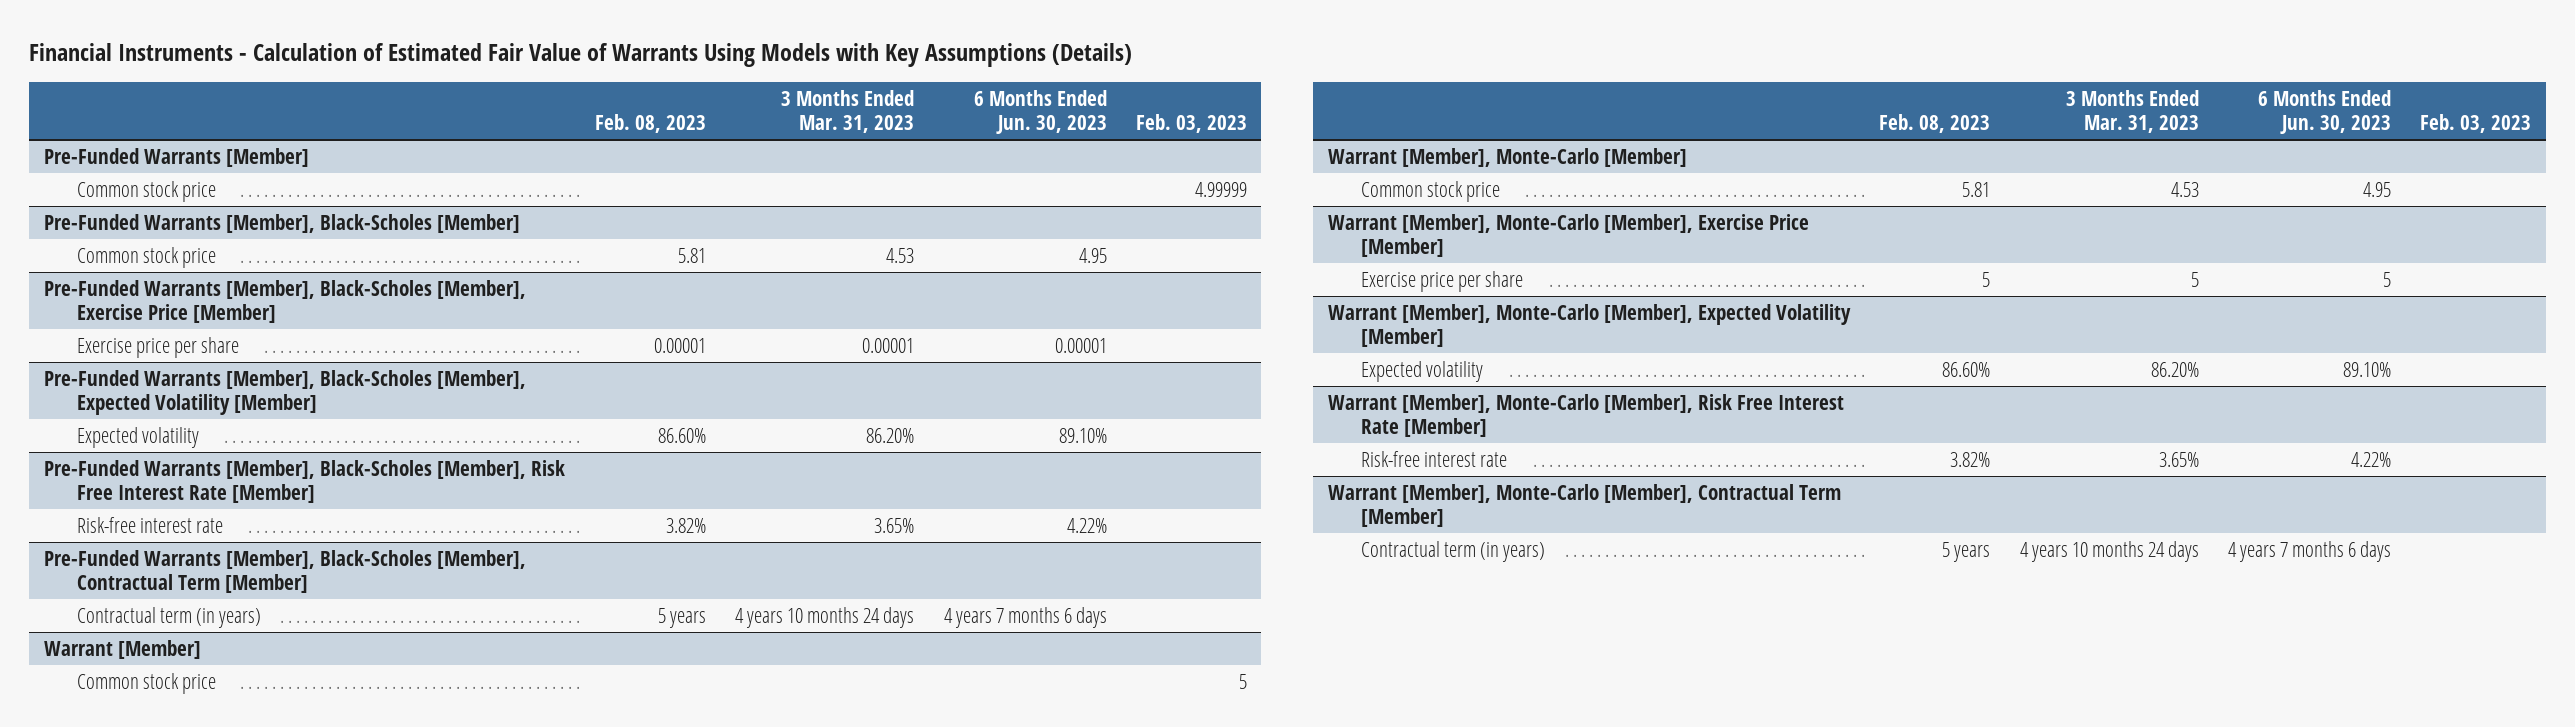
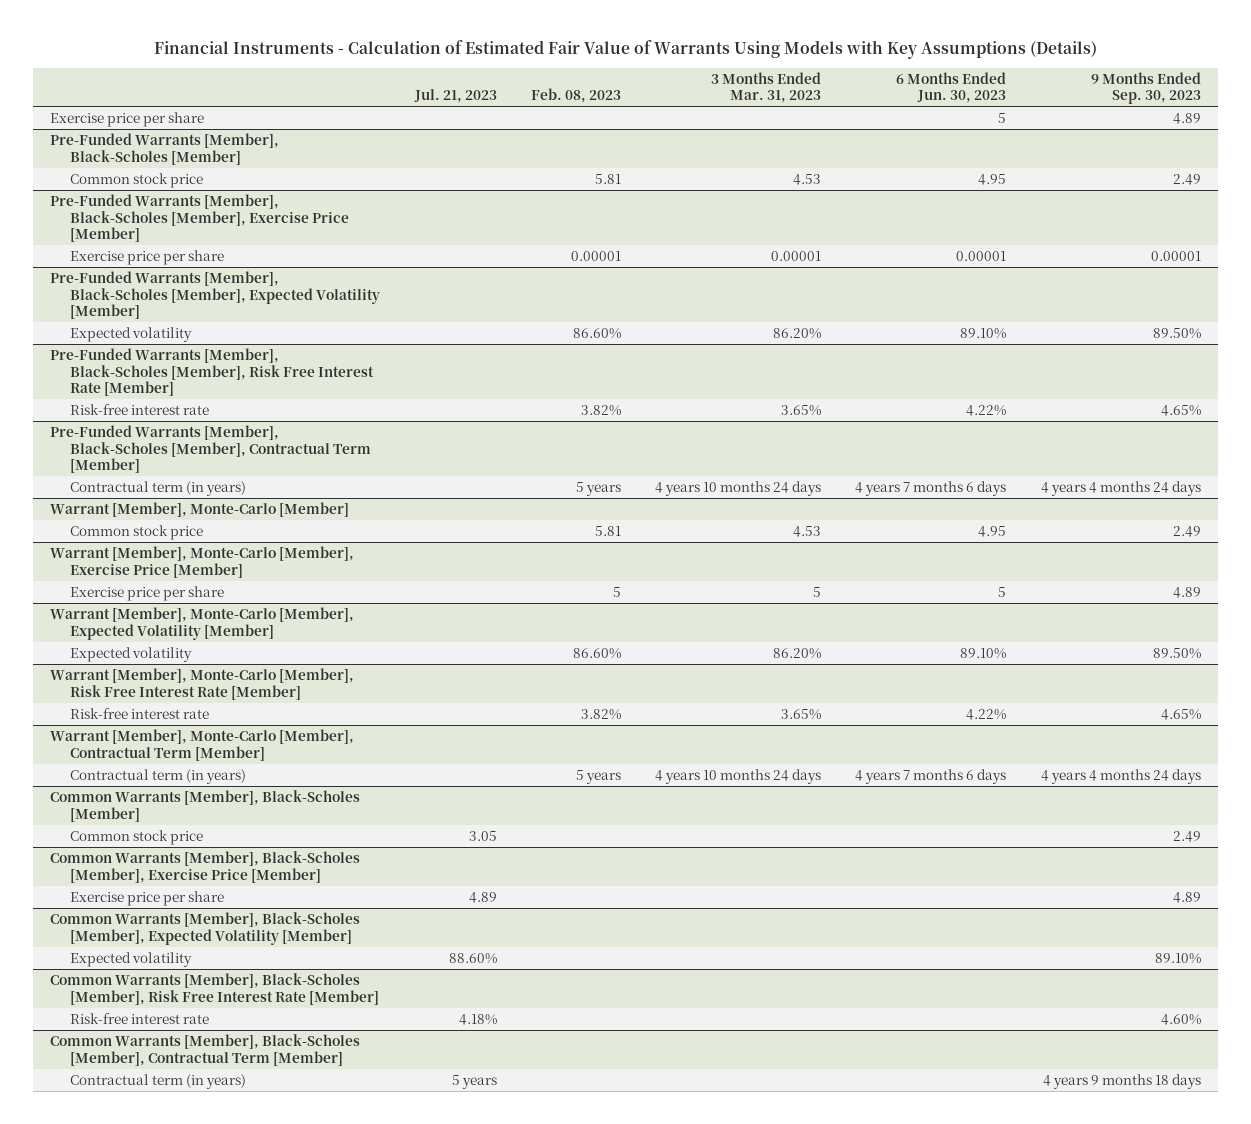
- | Feb. 08, 2023 | 3 Months Ended Mar. 31, 2023 | 6 Months Ended Jun. 30, 2023 | Feb. 03, 2023
+ | Jul. 21, 2023 | Feb. 08, 2023 | 3 Months Ended Mar. 31, 2023 | 6 Months Ended Jun. 30, 2023 | 9 Months Ended Sep. 30, 2023
- Pre-Funded Warrants [Member]
- Common stock price | | | | 4.99999
+ Exercise price per share | | | | 5 | 4.89
- Warrant [Member]
- Common stock price | | | | 5
+ Common Warrants [Member], Black-Scholes [Member]
+ Common stock price | 3.05 | | | | 2.49
+ Common Warrants [Member], Black-Scholes [Member], Exercise Price [Member]
+ Exercise price per share | 4.89 | | | | 4.89
+ Common Warrants [Member], Black-Scholes [Member], Expected Volatility [Member]
+ Expected volatility | 88.60% | | | | 89.10%
+ Common Warrants [Member], Black-Scholes [Member], Risk Free Interest Rate [Member]
+ Risk-free interest rate | 4.18% | | | | 4.60%
+ Common Warrants [Member], Black-Scholes [Member], Contractual Term [Member]
+ Contractual term (in years) | 5 years | | | | 4 years 9 months 18 days

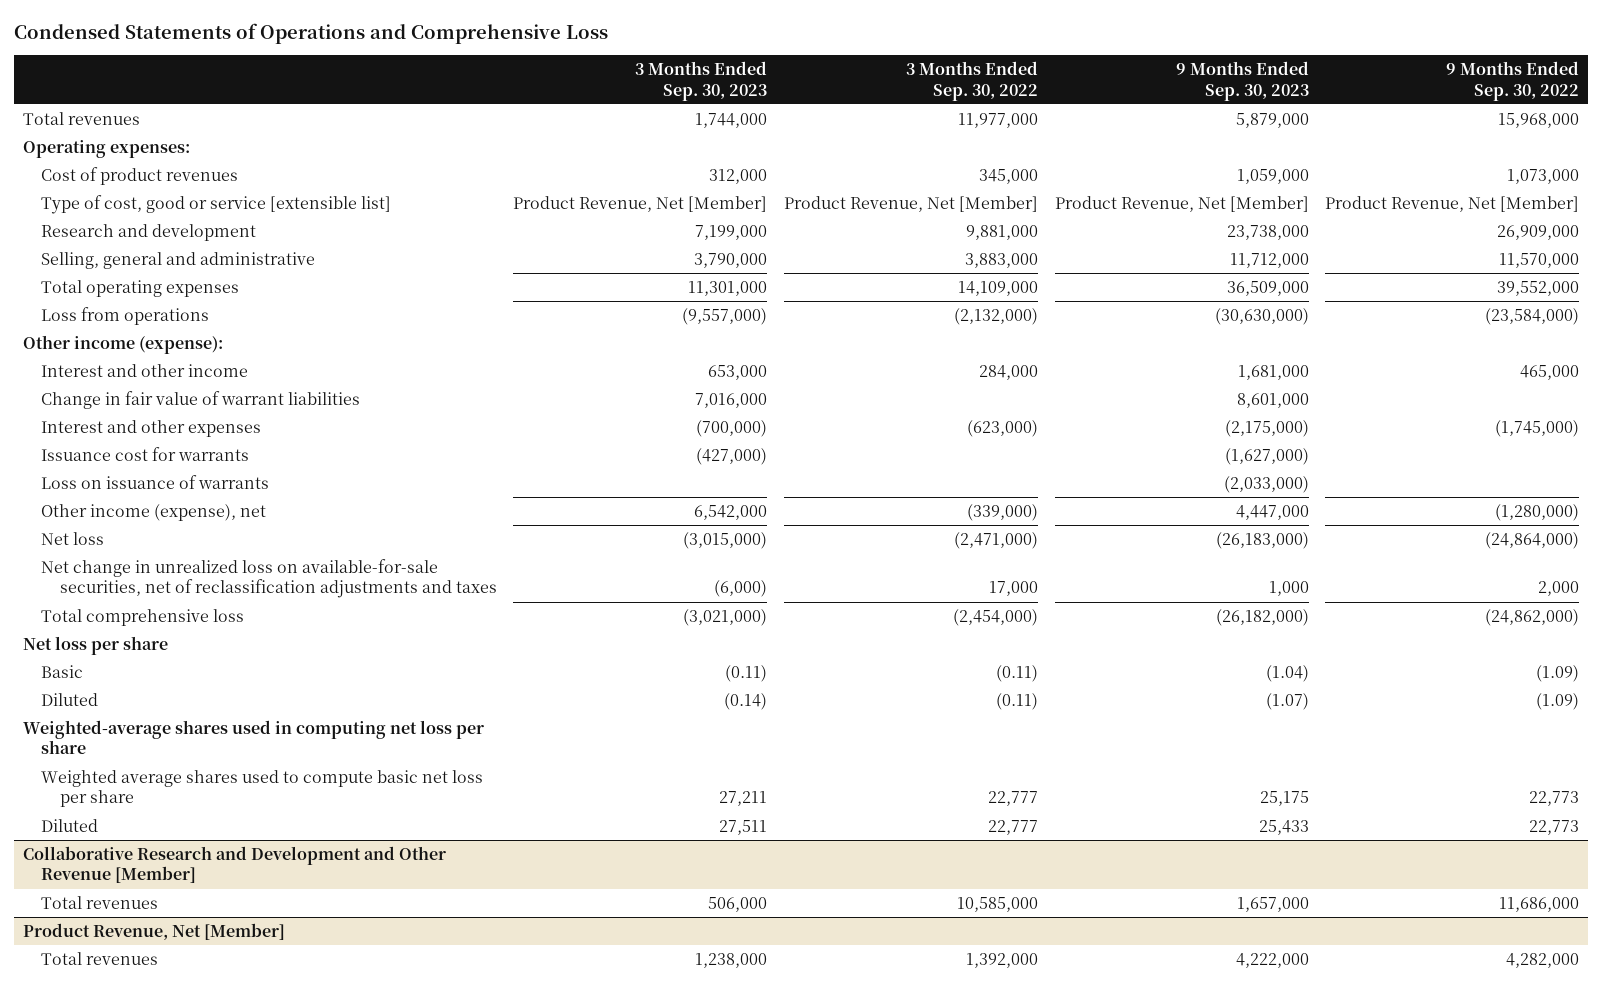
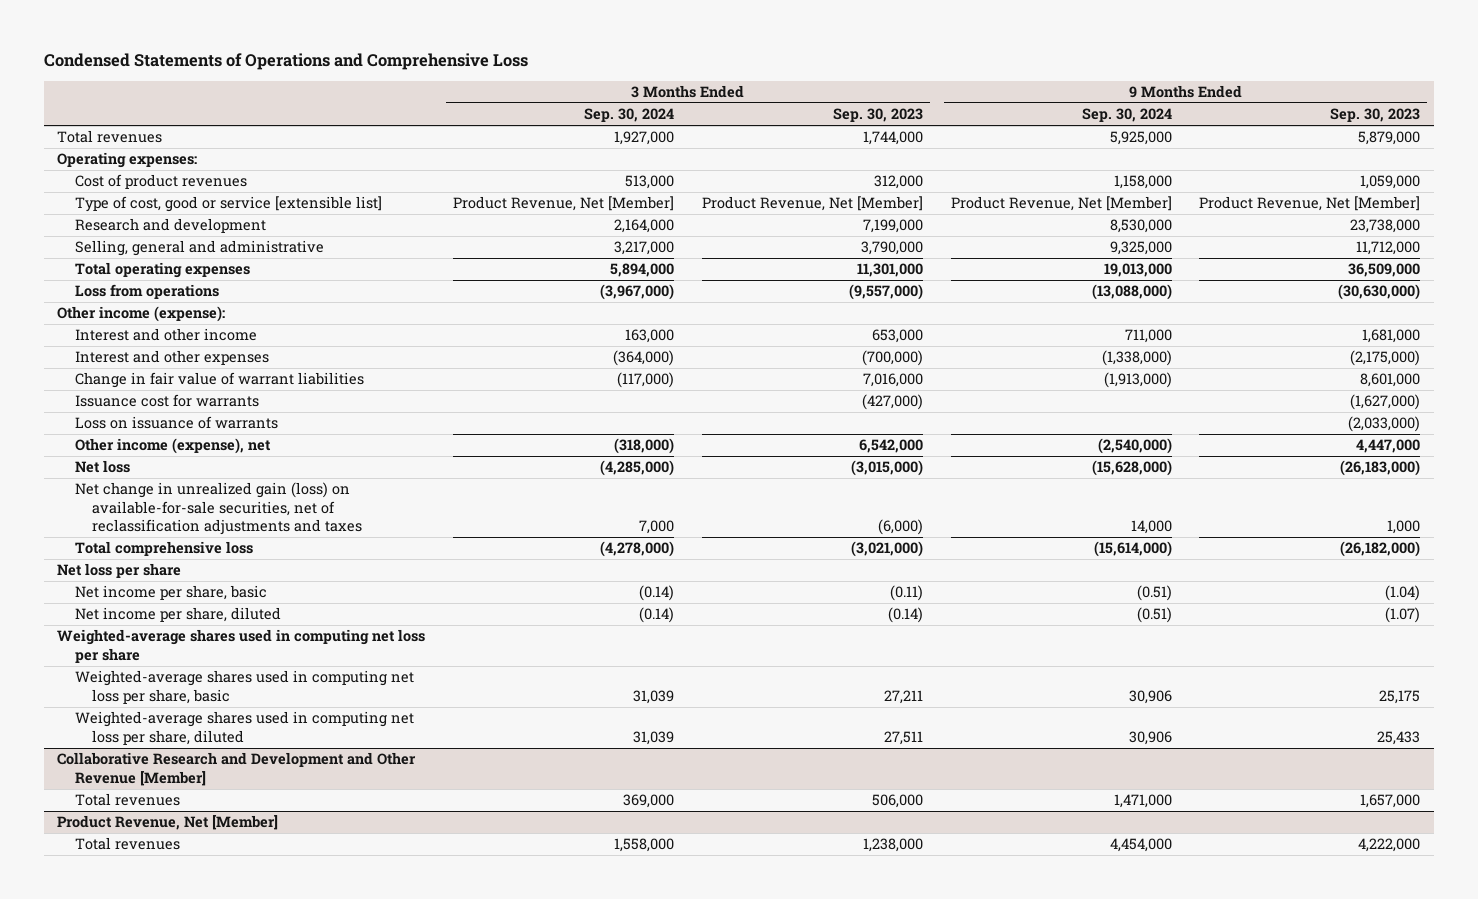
- | 3 Months Ended Sep. 30, 2023 | 3 Months Ended Sep. 30, 2022 | 9 Months Ended Sep. 30, 2023 | 9 Months Ended Sep. 30, 2022
+ | 3 Months Ended Sep. 30, 2024 | 3 Months Ended Sep. 30, 2023 | 9 Months Ended Sep. 30, 2024 | 9 Months Ended Sep. 30, 2023
moved down: Change in fair value of warrant liabilities | (117,000) | 7,016,000 | (1,913,000) | 8,601,000
- Net change in unrealized loss on available-for-sale securities, net of reclassification adjustments and taxes | (6,000) | 17,000 | 1,000 | 2,000
+ Net change in unrealized gain (loss) on available-for-sale securities, net of reclassification adjustments and taxes | 7,000 | (6,000) | 14,000 | 1,000
- Basic | (0.11) | (0.11) | (1.04) | (1.09)
- Diluted | (0.14) | (0.11) | (1.07) | (1.09)
+ Net income per share, basic | (0.14) | (0.11) | (0.51) | (1.04)
+ Net income per share, diluted | (0.14) | (0.14) | (0.51) | (1.07)
- Weighted average shares used to compute basic net loss per share | 27,211 | 22,777 | 25,175 | 22,773
- Diluted | 27,511 | 22,777 | 25,433 | 22,773
+ Weighted-average shares used in computing net loss per share, basic | 31,039 | 27,211 | 30,906 | 25,175
+ Weighted-average shares used in computing net loss per share, diluted | 31,039 | 27,511 | 30,906 | 25,433

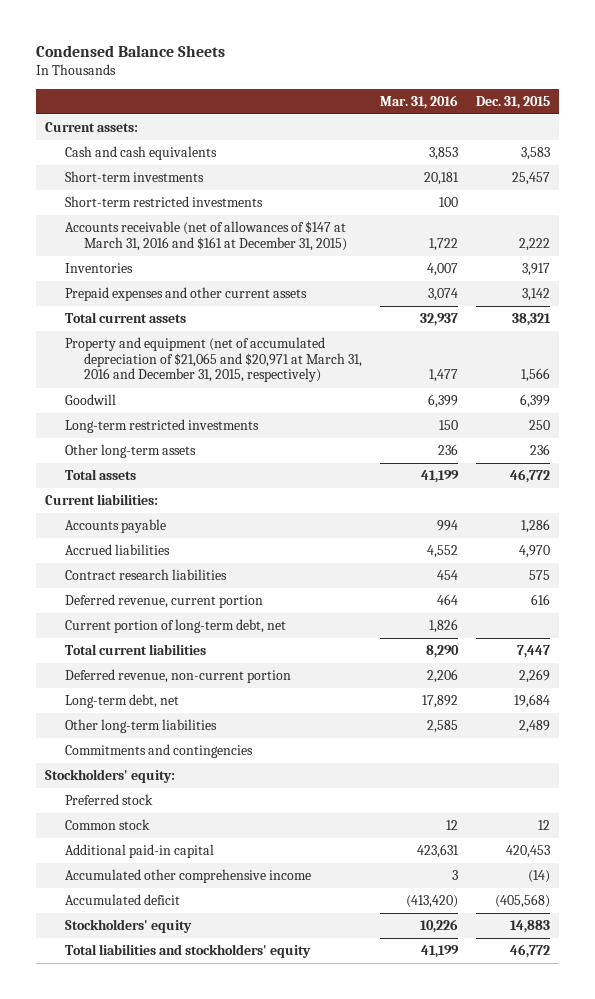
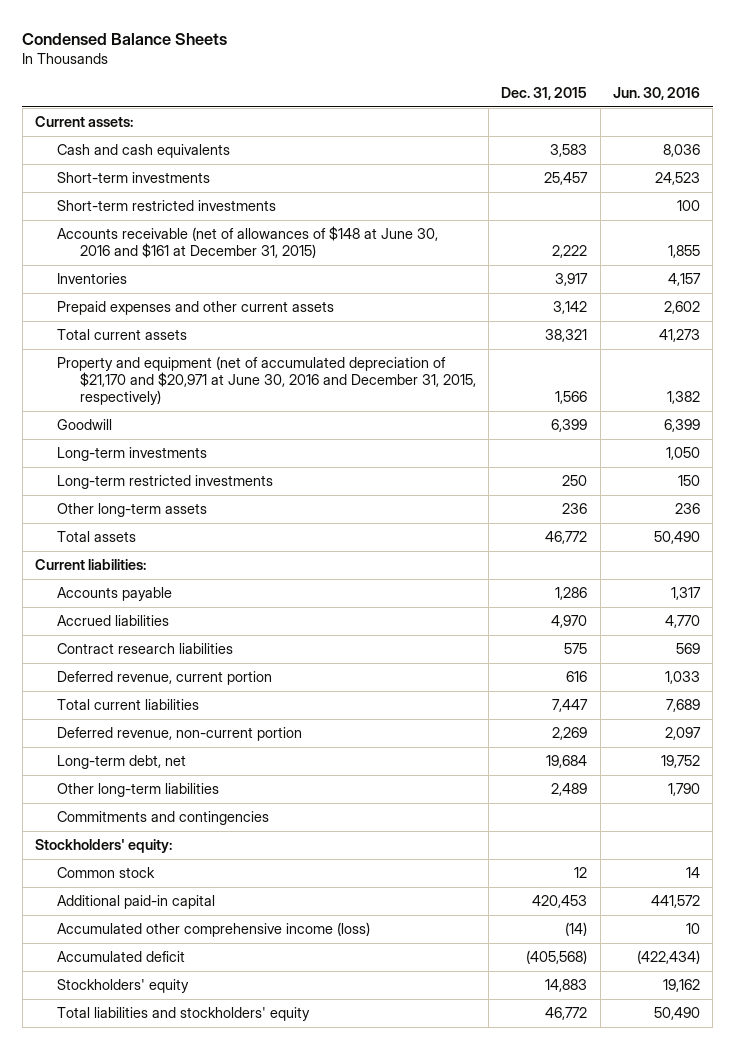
- | Mar. 31, 2016 | Dec. 31, 2015
+ | Dec. 31, 2015 | Jun. 30, 2016
- Accounts receivable (net of allowances of $147 at March 31, 2016 and $161 at December 31, 2015) | 1,722 | 2,222
+ Accounts receivable (net of allowances of $148 at June 30, 2016 and $161 at December 31, 2015) | 2,222 | 1,855
- Property and equipment (net of accumulated depreciation of $21,065 and $20,971 at March 31, 2016 and December 31, 2015, respectively) | 1,477 | 1,566
+ Property and equipment (net of accumulated depreciation of $21,170 and $20,971 at June 30, 2016 and December 31, 2015, respectively) | 1,566 | 1,382
+ Long-term investments | | 1,050
- Current portion of long-term debt, net | 1,826 |
- Preferred stock
- Accumulated other comprehensive income | 3 | (14)
+ Accumulated other comprehensive income (loss) | (14) | 10

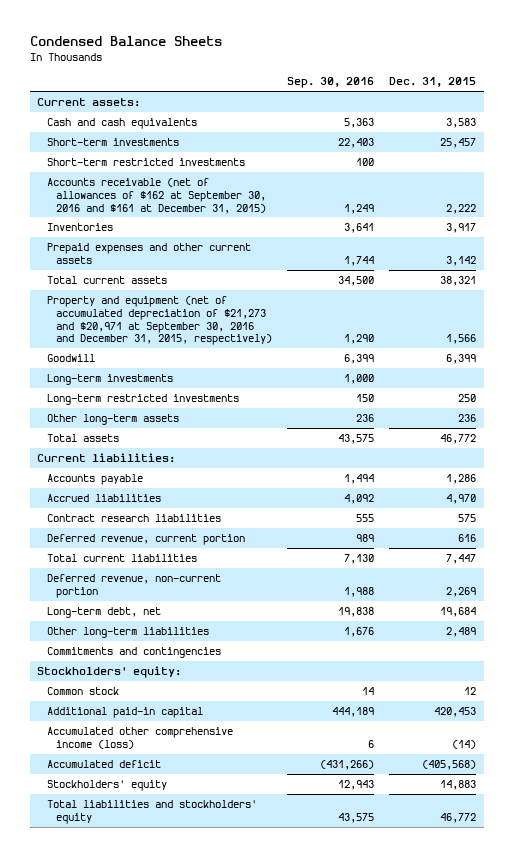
- | Dec. 31, 2015 | Jun. 30, 2016
+ | Sep. 30, 2016 | Dec. 31, 2015
- Accounts receivable (net of allowances of $148 at June 30, 2016 and $161 at December 31, 2015) | 2,222 | 1,855
+ Accounts receivable (net of allowances of $162 at September 30, 2016 and $161 at December 31, 2015) | 1,249 | 2,222
- Property and equipment (net of accumulated depreciation of $21,170 and $20,971 at June 30, 2016 and December 31, 2015, respectively) | 1,566 | 1,382
+ Property and equipment (net of accumulated depreciation of $21,273 and $20,971 at September 30, 2016 and December 31, 2015, respectively) | 1,290 | 1,566

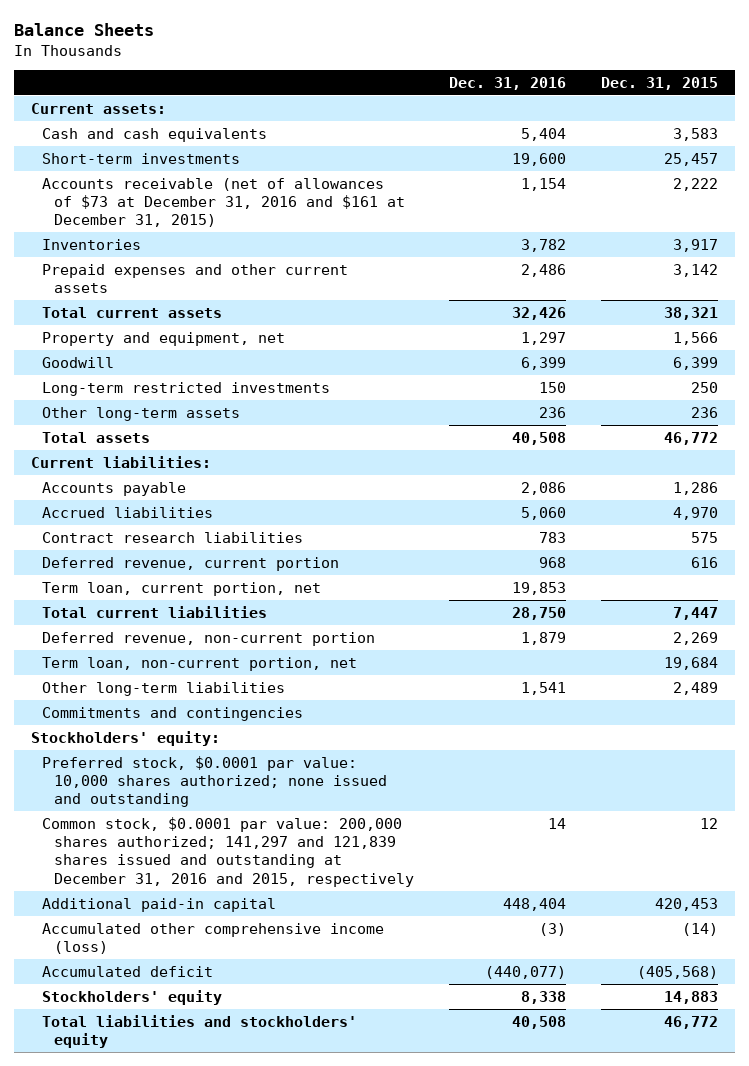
- Condensed Balance Sheets
+ Balance Sheets
- | Sep. 30, 2016 | Dec. 31, 2015
+ | Dec. 31, 2016 | Dec. 31, 2015
- Short-term restricted investments | 100 |
- Accounts receivable (net of allowances of $162 at September 30, 2016 and $161 at December 31, 2015) | 1,249 | 2,222
+ Accounts receivable (net of allowances of $73 at December 31, 2016 and $161 at December 31, 2015) | 1,154 | 2,222
- Property and equipment (net of accumulated depreciation of $21,273 and $20,971 at September 30, 2016 and December 31, 2015, respectively) | 1,290 | 1,566
+ Property and equipment, net | 1,297 | 1,566
- Long-term investments | 1,000 |
+ Term loan, current portion, net | 19,853 |
- Long-term debt, net | 19,838 | 19,684
+ Term loan, non-current portion, net | | 19,684
- Common stock | 14 | 12
+ Preferred stock, $0.0001 par value: 10,000 shares authorized; none issued and outstanding
+ Common stock, $0.0001 par value: 200,000 shares authorized; 141,297 and 121,839 shares issued and outstanding at December 31, 2016 and 2015, respectively | 14 | 12

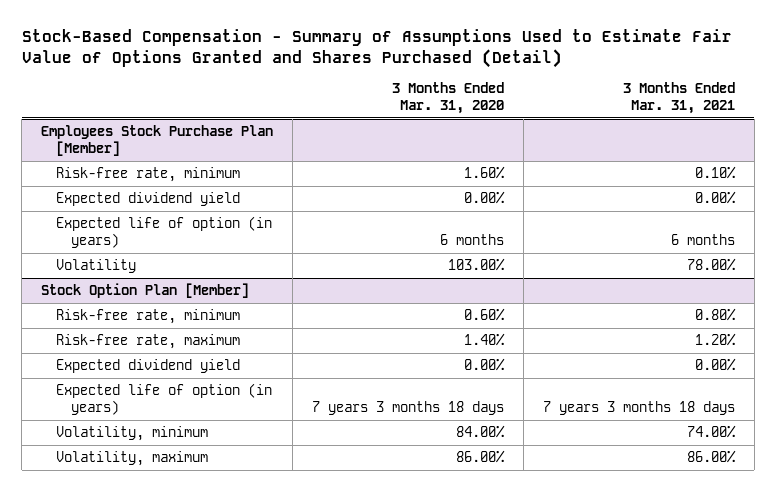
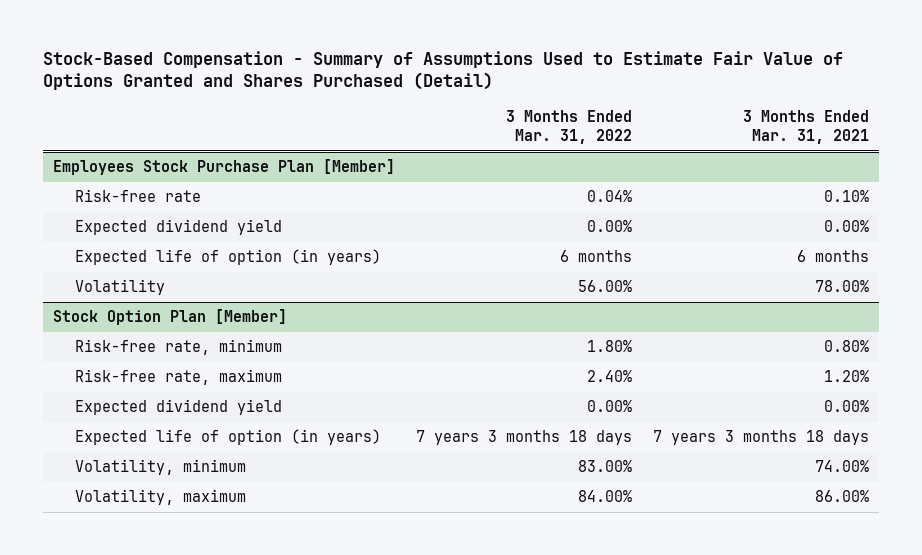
- | 3 Months Ended Mar. 31, 2020 | 3 Months Ended Mar. 31, 2021
+ | 3 Months Ended Mar. 31, 2022 | 3 Months Ended Mar. 31, 2021
@ Employees Stock Purchase Plan [Member]
- Risk-free rate, minimum | 1.60% | 0.10%
+ Risk-free rate | 0.04% | 0.10%

